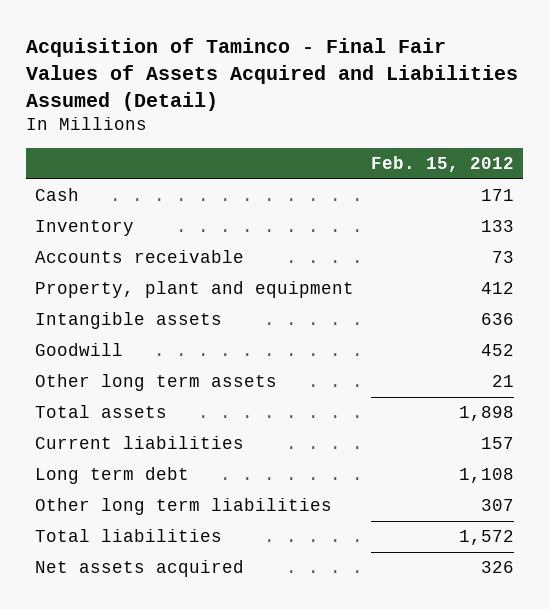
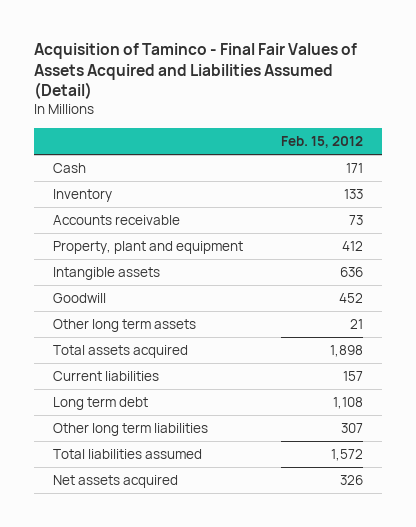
- Total assets | 1,898
+ Total assets acquired | 1,898
- Total liabilities | 1,572
+ Total liabilities assumed | 1,572

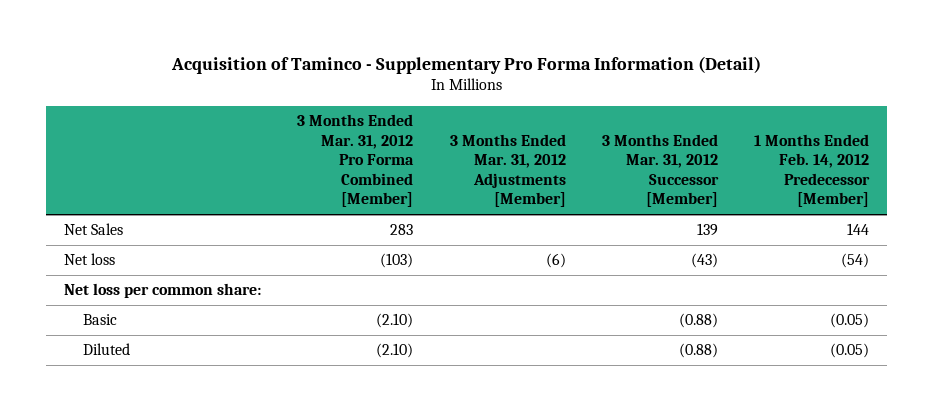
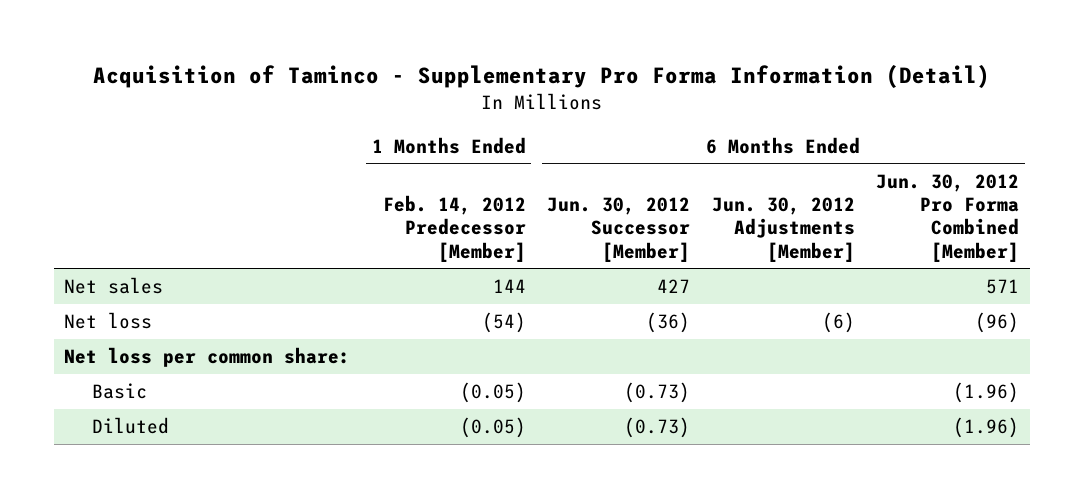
- | 3 Months Ended Mar. 31, 2012 Pro Forma Combined [Member] | 3 Months Ended Mar. 31, 2012 Adjustments [Member] | 3 Months Ended Mar. 31, 2012 Successor [Member] | 1 Months Ended Feb. 14, 2012 Predecessor [Member]
+ | 1 Months Ended Feb. 14, 2012 Predecessor [Member] | 6 Months Ended Jun. 30, 2012 Successor [Member] | 6 Months Ended Jun. 30, 2012 Adjustments [Member] | 6 Months Ended Jun. 30, 2012 Pro Forma Combined [Member]
- Net Sales | 283 | | 139 | 144
+ Net sales | 144 | 427 | | 571

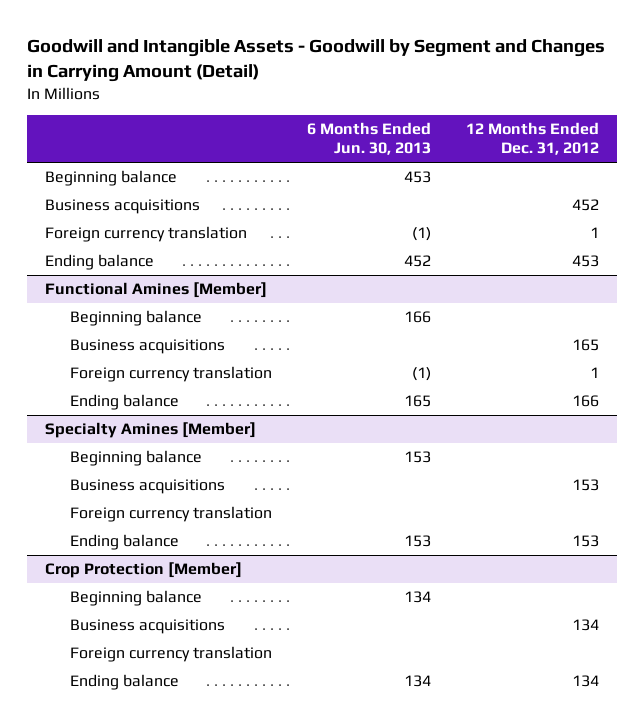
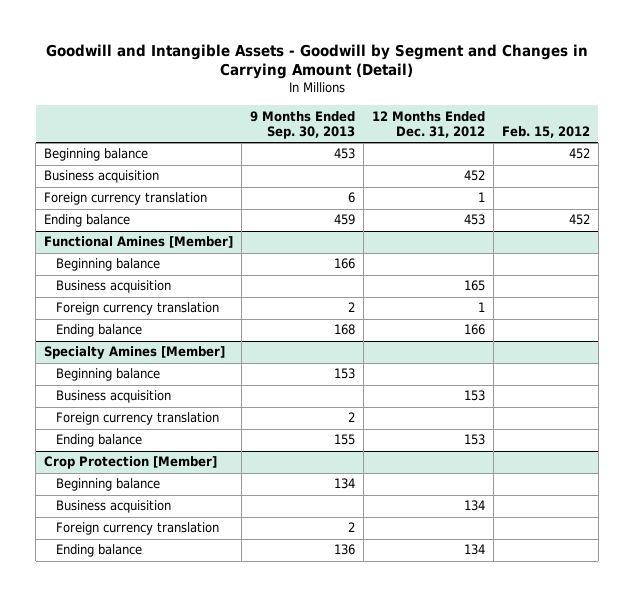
- | 6 Months Ended Jun. 30, 2013 | 12 Months Ended Dec. 31, 2012
+ | 9 Months Ended Sep. 30, 2013 | 12 Months Ended Dec. 31, 2012 | Feb. 15, 2012
- Business acquisitions | | 452
+ Business acquisition | | 452 |
@ Functional Amines [Member]
- Business acquisitions | | 165
+ Business acquisition | | 165 |
@ Specialty Amines [Member]
- Business acquisitions | | 153
+ Business acquisition | | 153 |
@ Crop Protection [Member]
- Business acquisitions | | 134
+ Business acquisition | | 134 |

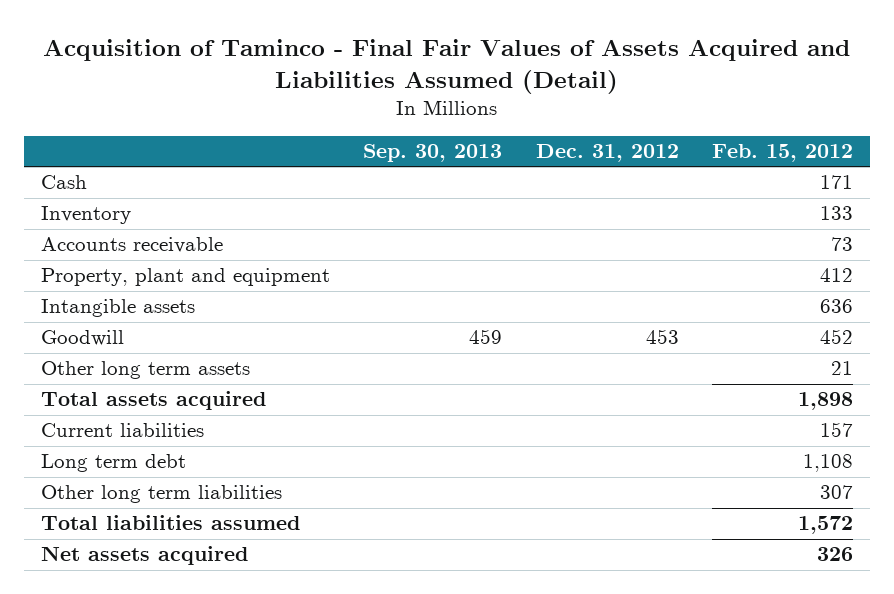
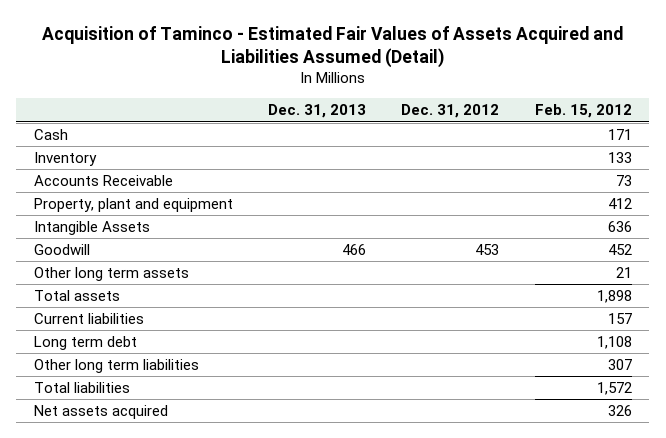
- Acquisition of Taminco - Final Fair Values of Assets Acquired and Liabilities Assumed (Detail)
+ Acquisition of Taminco - Estimated Fair Values of Assets Acquired and Liabilities Assumed (Detail)
- | Sep. 30, 2013 | Dec. 31, 2012 | Feb. 15, 2012
+ | Dec. 31, 2013 | Dec. 31, 2012 | Feb. 15, 2012
- Accounts receivable | | | 73
+ Accounts Receivable | | | 73
- Intangible assets | | | 636
+ Intangible Assets | | | 636
- Total assets acquired | | | 1,898
+ Total assets | | | 1,898
- Total liabilities assumed | | | 1,572
+ Total liabilities | | | 1,572

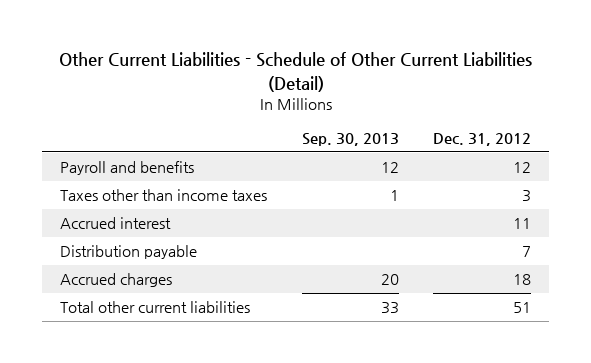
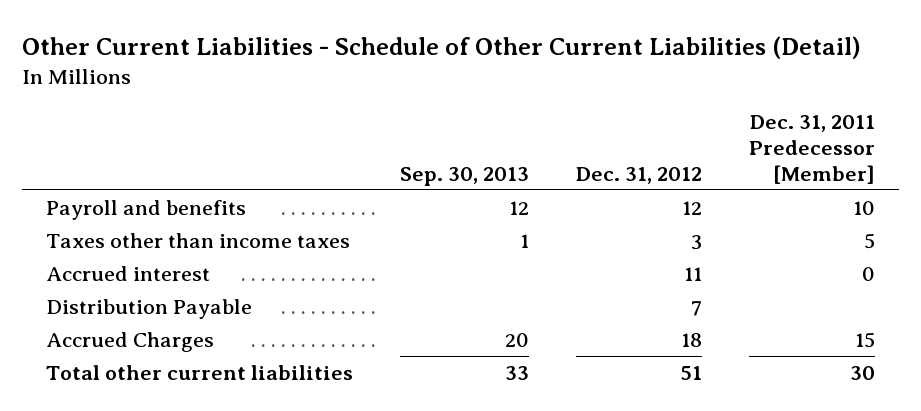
- | Sep. 30, 2013 | Dec. 31, 2012
+ | Sep. 30, 2013 | Dec. 31, 2012 | Dec. 31, 2011 Predecessor [Member]
- Distribution payable | | 7
- Accrued charges | 20 | 18
+ Distribution Payable | | 7 |
+ Accrued Charges | 20 | 18 | 15

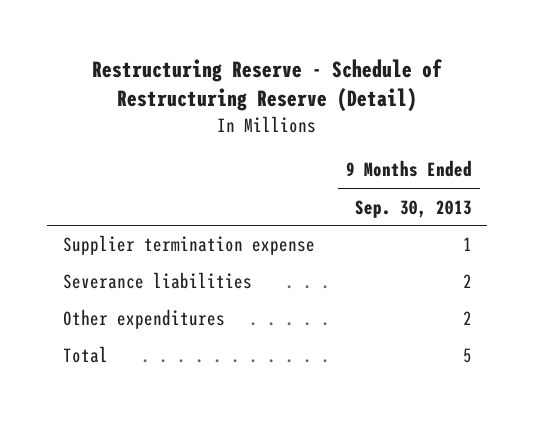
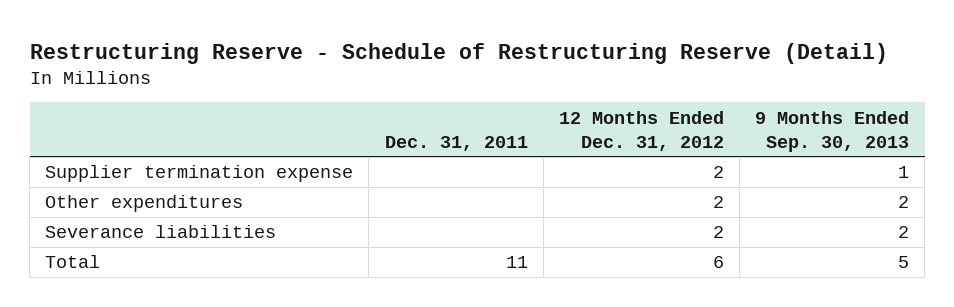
- | 9 Months Ended Sep. 30, 2013
+ | Dec. 31, 2011 | 12 Months Ended Dec. 31, 2012 | 9 Months Ended Sep. 30, 2013
moved down: Severance liabilities | | 2 | 2

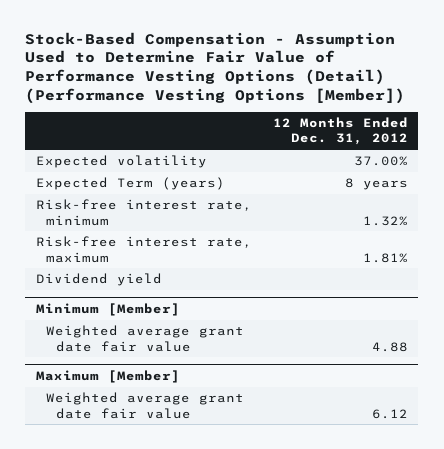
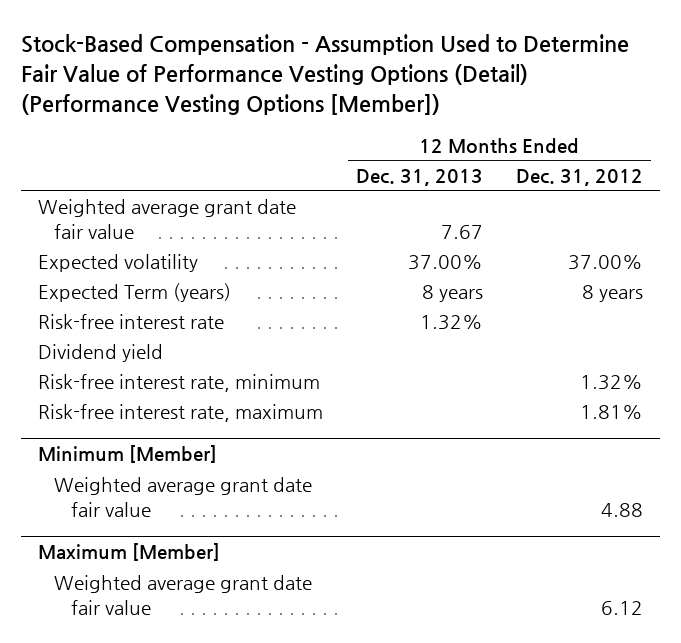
- | 12 Months Ended Dec. 31, 2012
+ | 12 Months Ended Dec. 31, 2013 | 12 Months Ended Dec. 31, 2012
+ Weighted average grant date fair value | 7.67 |
+ Risk-free interest rate | 1.32% |
moved up: Dividend yield

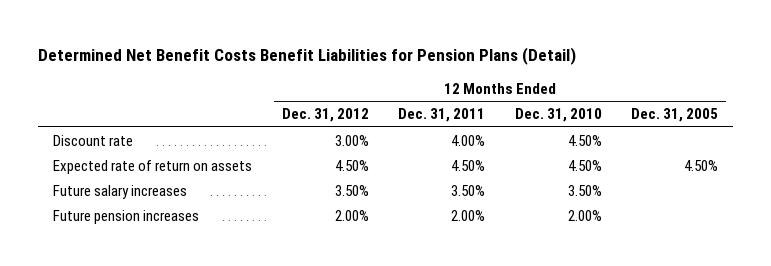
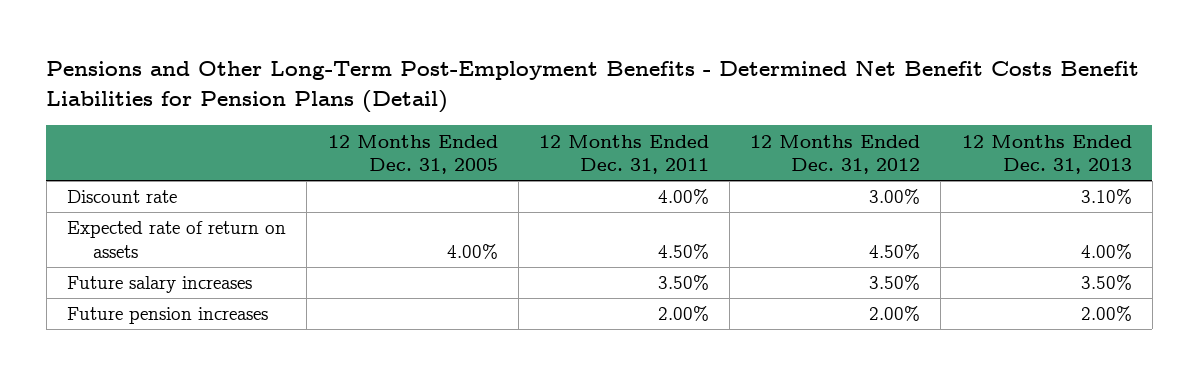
- Determined Net Benefit Costs Benefit Liabilities for Pension Plans (Detail)
+ Pensions and Other Long-Term Post-Employment Benefits - Determined Net Benefit Costs Benefit Liabilities for Pension Plans (Detail)
- | 12 Months Ended Dec. 31, 2012 | 12 Months Ended Dec. 31, 2011 | 12 Months Ended Dec. 31, 2010 | 12 Months Ended Dec. 31, 2005
+ | 12 Months Ended Dec. 31, 2005 | 12 Months Ended Dec. 31, 2011 | 12 Months Ended Dec. 31, 2012 | 12 Months Ended Dec. 31, 2013
- Expected rate of return on assets | 4.50% | 4.50% | 4.50% | 4.50%
+ Expected rate of return on assets | 4.00% | 4.50% | 4.50% | 4.00%

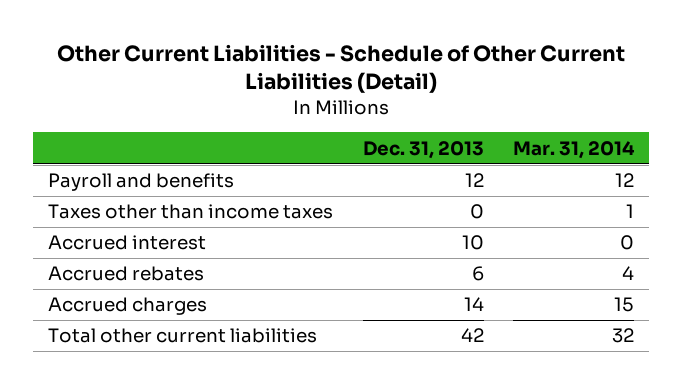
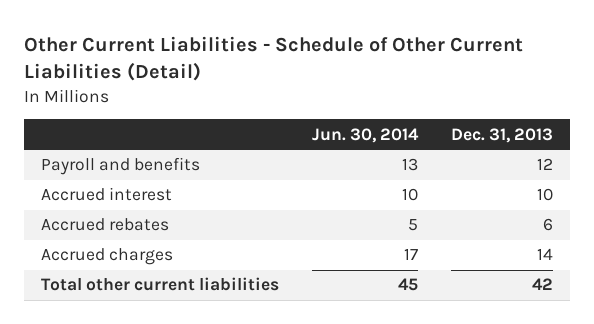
- | Dec. 31, 2013 | Mar. 31, 2014
+ | Jun. 30, 2014 | Dec. 31, 2013
- Taxes other than income taxes | 0 | 1

